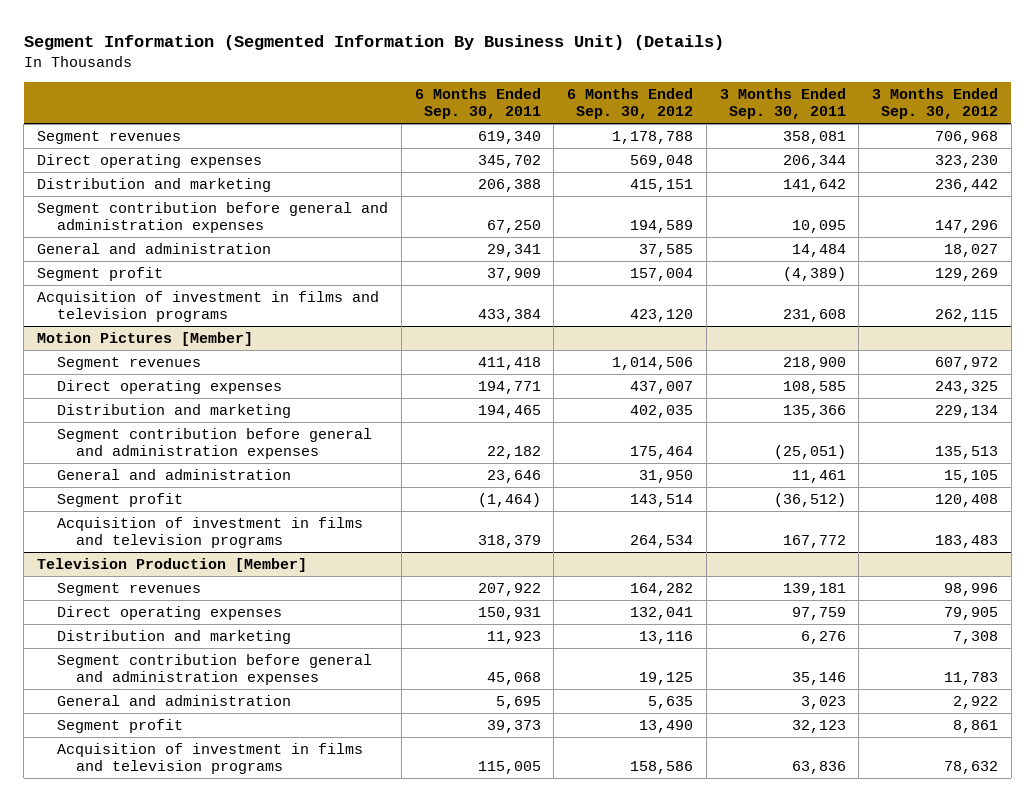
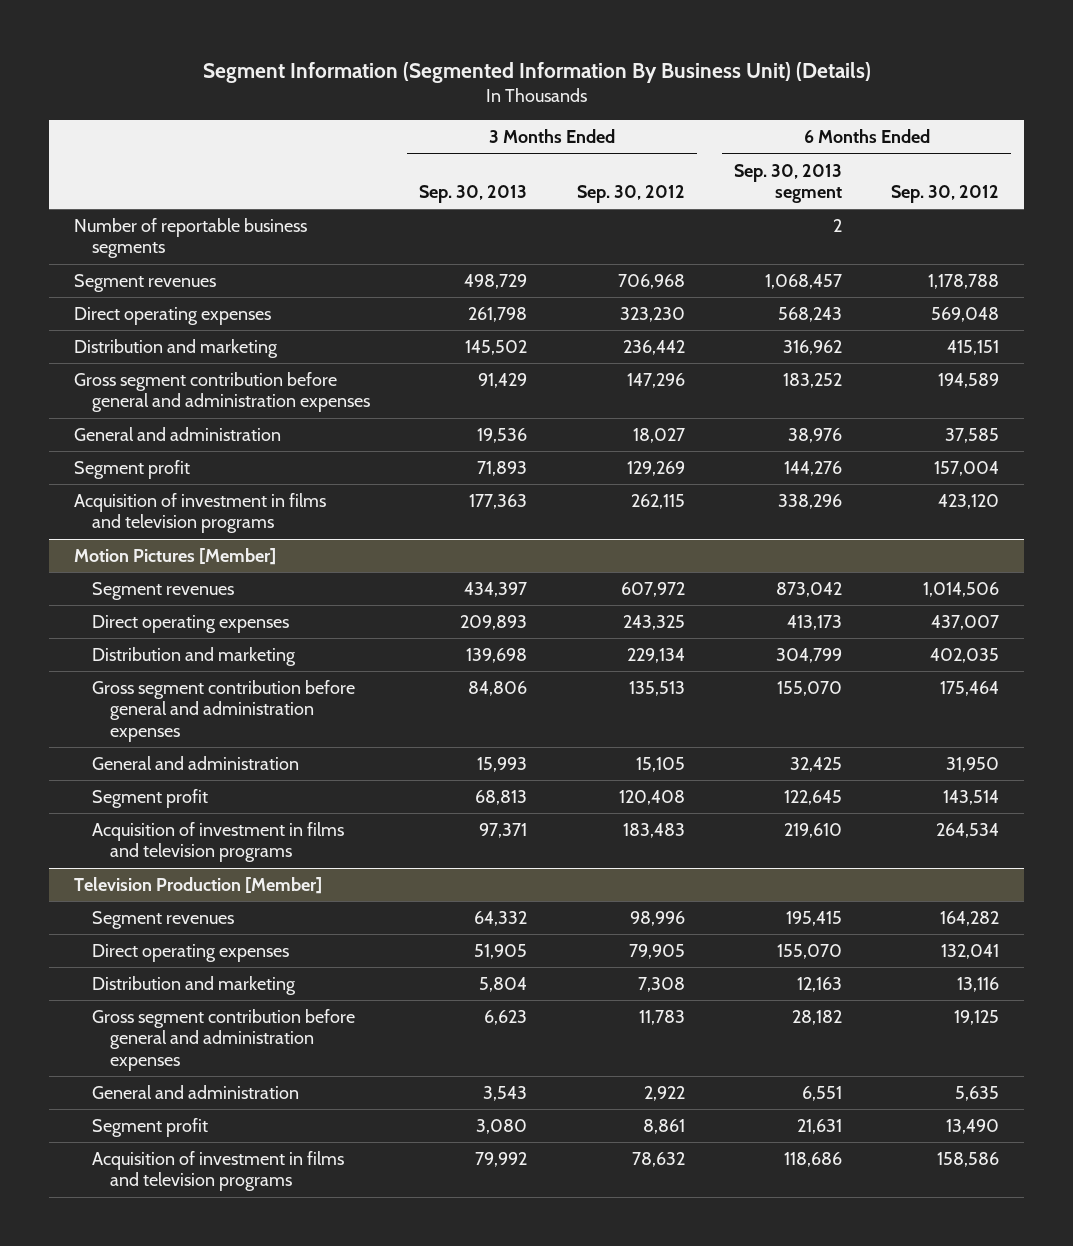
- | 6 Months Ended Sep. 30, 2011 | 6 Months Ended Sep. 30, 2012 | 3 Months Ended Sep. 30, 2011 | 3 Months Ended Sep. 30, 2012
+ | 3 Months Ended Sep. 30, 2013 | 3 Months Ended Sep. 30, 2012 | 6 Months Ended Sep. 30, 2013 segment | 6 Months Ended Sep. 30, 2012
+ Number of reportable business segments | | | 2 |
- Segment contribution before general and administration expenses | 67,250 | 194,589 | 10,095 | 147,296
+ Gross segment contribution before general and administration expenses | 91,429 | 147,296 | 183,252 | 194,589
@ Motion Pictures [Member]
- Segment contribution before general and administration expenses | 22,182 | 175,464 | (25,051) | 135,513
+ Gross segment contribution before general and administration expenses | 84,806 | 135,513 | 155,070 | 175,464
@ Television Production [Member]
- Segment contribution before general and administration expenses | 45,068 | 19,125 | 35,146 | 11,783
+ Gross segment contribution before general and administration expenses | 6,623 | 11,783 | 28,182 | 19,125

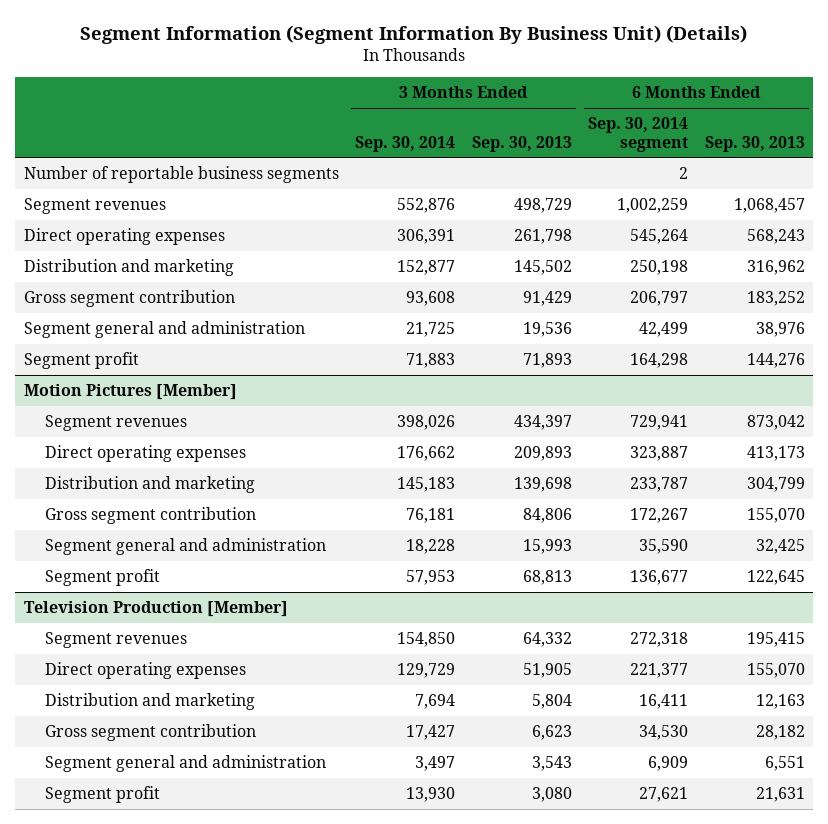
- Segment Information (Segmented Information By Business Unit) (Details)
+ Segment Information (Segment Information By Business Unit) (Details)
- | 3 Months Ended Sep. 30, 2013 | 3 Months Ended Sep. 30, 2012 | 6 Months Ended Sep. 30, 2013 segment | 6 Months Ended Sep. 30, 2012
+ | 3 Months Ended Sep. 30, 2014 | 3 Months Ended Sep. 30, 2013 | 6 Months Ended Sep. 30, 2014 segment | 6 Months Ended Sep. 30, 2013
- Gross segment contribution before general and administration expenses | 91,429 | 147,296 | 183,252 | 194,589
- General and administration | 19,536 | 18,027 | 38,976 | 37,585
+ Gross segment contribution | 93,608 | 91,429 | 206,797 | 183,252
+ Segment general and administration | 21,725 | 19,536 | 42,499 | 38,976
- Acquisition of investment in films and television programs | 177,363 | 262,115 | 338,296 | 423,120
@ Motion Pictures [Member]
- Gross segment contribution before general and administration expenses | 84,806 | 135,513 | 155,070 | 175,464
- General and administration | 15,993 | 15,105 | 32,425 | 31,950
+ Gross segment contribution | 76,181 | 84,806 | 172,267 | 155,070
+ Segment general and administration | 18,228 | 15,993 | 35,590 | 32,425
- Acquisition of investment in films and television programs | 97,371 | 183,483 | 219,610 | 264,534
@ Television Production [Member]
- Gross segment contribution before general and administration expenses | 6,623 | 11,783 | 28,182 | 19,125
- General and administration | 3,543 | 2,922 | 6,551 | 5,635
+ Gross segment contribution | 17,427 | 6,623 | 34,530 | 28,182
+ Segment general and administration | 3,497 | 3,543 | 6,909 | 6,551
- Acquisition of investment in films and television programs | 79,992 | 78,632 | 118,686 | 158,586

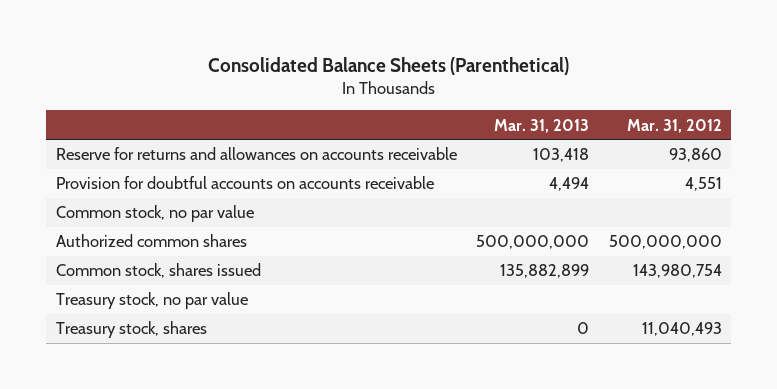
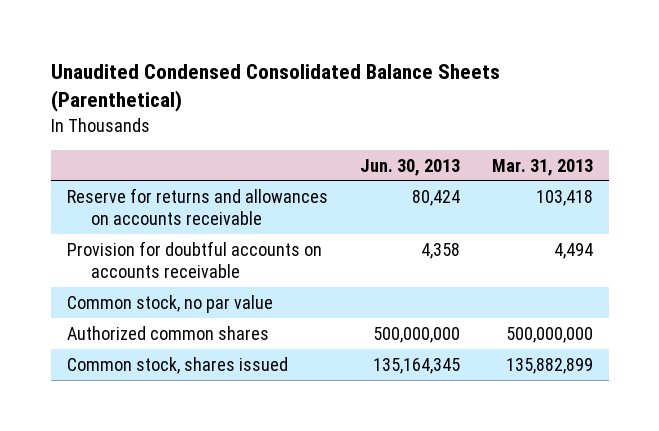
- Consolidated Balance Sheets (Parenthetical)
+ Unaudited Condensed Consolidated Balance Sheets (Parenthetical)
- | Mar. 31, 2013 | Mar. 31, 2012
+ | Jun. 30, 2013 | Mar. 31, 2013
- Treasury stock, no par value
- Treasury stock, shares | 0 | 11,040,493

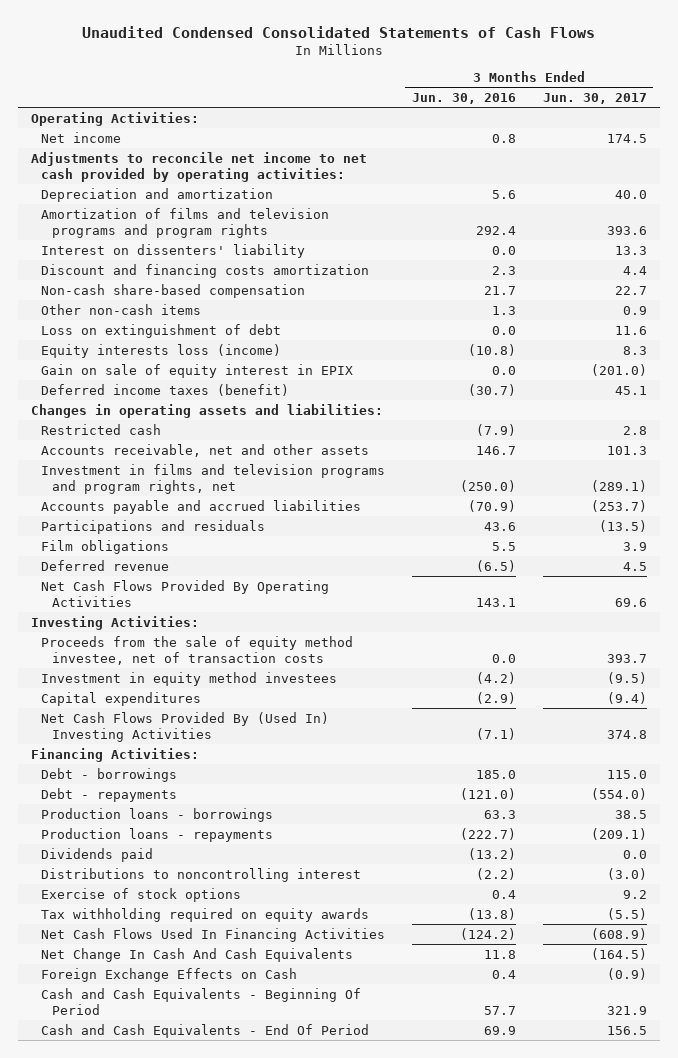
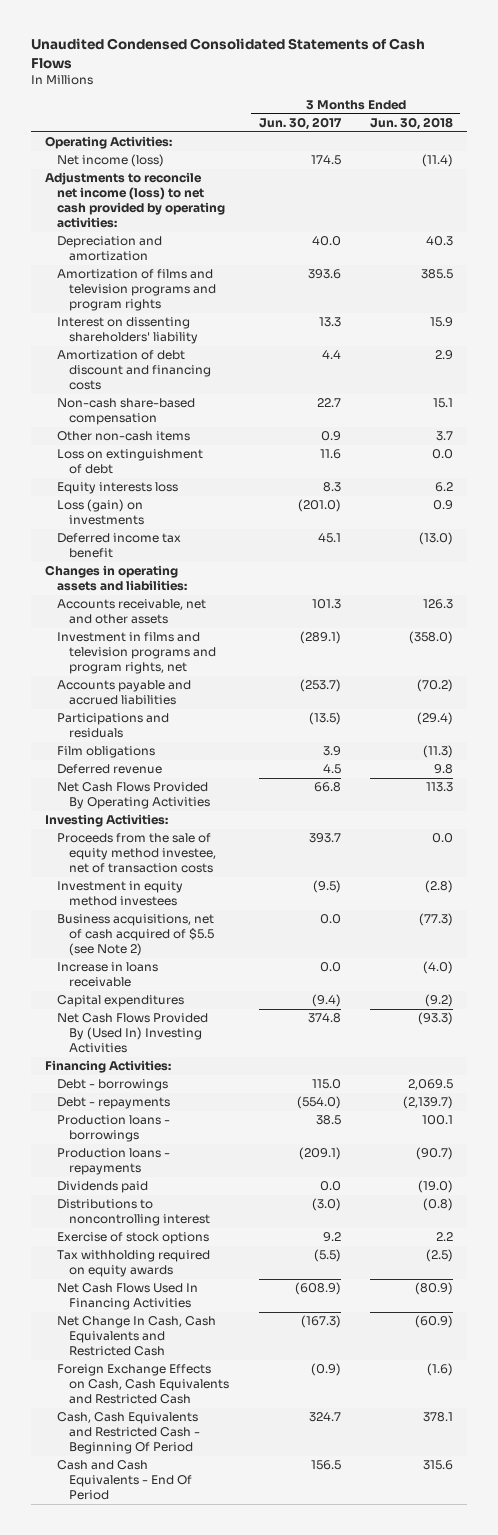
- | 3 Months Ended Jun. 30, 2016 | 3 Months Ended Jun. 30, 2017
+ | 3 Months Ended Jun. 30, 2017 | 3 Months Ended Jun. 30, 2018
- Net income | 0.8 | 174.5
- Adjustments to reconcile net income to net cash provided by operating activities:
+ Net income (loss) | 174.5 | (11.4)
+ Adjustments to reconcile net income (loss) to net cash provided by operating activities:
- Interest on dissenters' liability | 0.0 | 13.3
- Discount and financing costs amortization | 2.3 | 4.4
+ Interest on dissenting shareholders' liability | 13.3 | 15.9
+ Amortization of debt discount and financing costs | 4.4 | 2.9
- Equity interests loss (income) | (10.8) | 8.3
- Gain on sale of equity interest in EPIX | 0.0 | (201.0)
- Deferred income taxes (benefit) | (30.7) | 45.1
+ Equity interests loss | 8.3 | 6.2
+ Loss (gain) on investments | (201.0) | 0.9
+ Deferred income tax benefit | 45.1 | (13.0)
- Restricted cash | (7.9) | 2.8
- Net Cash Flows Provided By Operating Activities | 143.1 | 69.6
+ Net Cash Flows Provided By Operating Activities | 66.8 | 113.3
+ Business acquisitions, net of cash acquired of $5.5 (see Note 2) | 0.0 | (77.3)
+ Increase in loans receivable | 0.0 | (4.0)
- Net Change In Cash And Cash Equivalents | 11.8 | (164.5)
- Foreign Exchange Effects on Cash | 0.4 | (0.9)
- Cash and Cash Equivalents - Beginning Of Period | 57.7 | 321.9
+ Net Change In Cash, Cash Equivalents and Restricted Cash | (167.3) | (60.9)
+ Foreign Exchange Effects on Cash, Cash Equivalents and Restricted Cash | (0.9) | (1.6)
+ Cash, Cash Equivalents and Restricted Cash - Beginning Of Period | 324.7 | 378.1

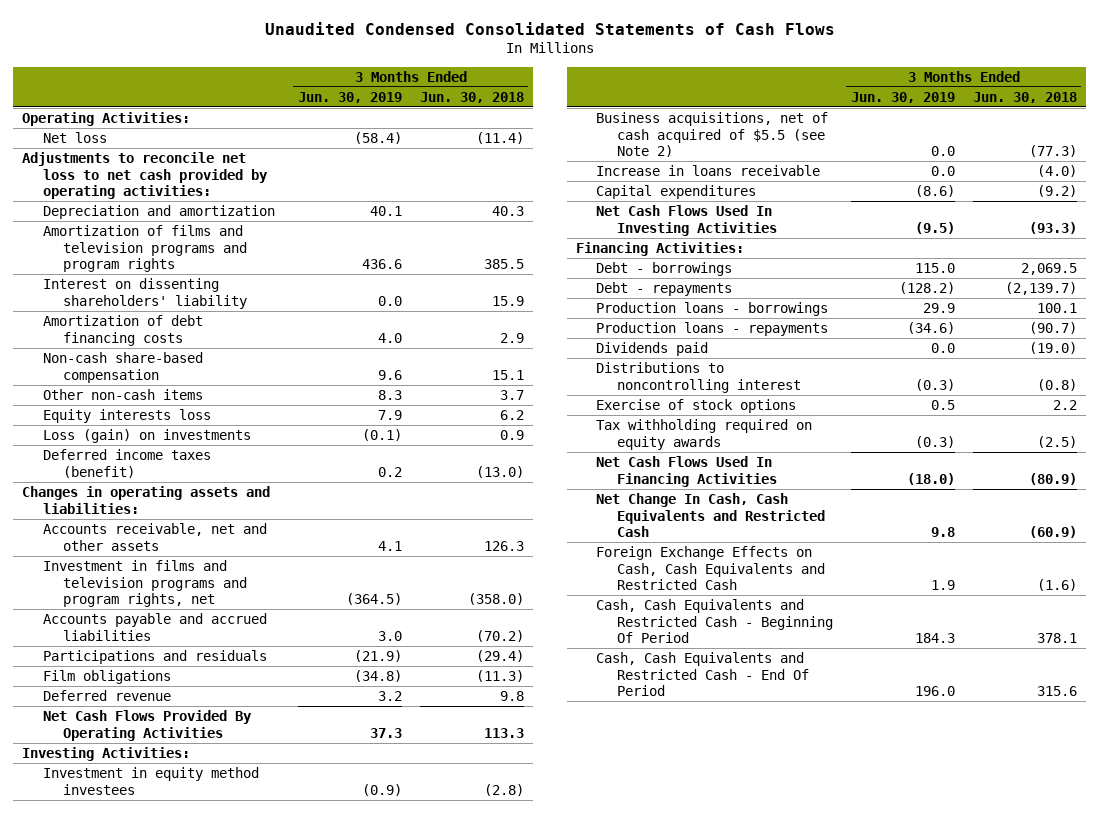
- | 3 Months Ended Jun. 30, 2017 | 3 Months Ended Jun. 30, 2018
+ | 3 Months Ended Jun. 30, 2019 | 3 Months Ended Jun. 30, 2018
- Net income (loss) | 174.5 | (11.4)
- Adjustments to reconcile net income (loss) to net cash provided by operating activities:
+ Net loss | (58.4) | (11.4)
+ Adjustments to reconcile net loss to net cash provided by operating activities:
- Amortization of debt discount and financing costs | 4.4 | 2.9
+ Amortization of debt financing costs | 4.0 | 2.9
- Loss on extinguishment of debt | 11.6 | 0.0
- Deferred income tax benefit | 45.1 | (13.0)
+ Deferred income taxes (benefit) | 0.2 | (13.0)
- Proceeds from the sale of equity method investee, net of transaction costs | 393.7 | 0.0
- Net Cash Flows Provided By (Used In) Investing Activities | 374.8 | (93.3)
+ Net Cash Flows Used In Investing Activities | (9.5) | (93.3)
- Cash and Cash Equivalents - End Of Period | 156.5 | 315.6
+ Cash, Cash Equivalents and Restricted Cash - End Of Period | 196.0 | 315.6

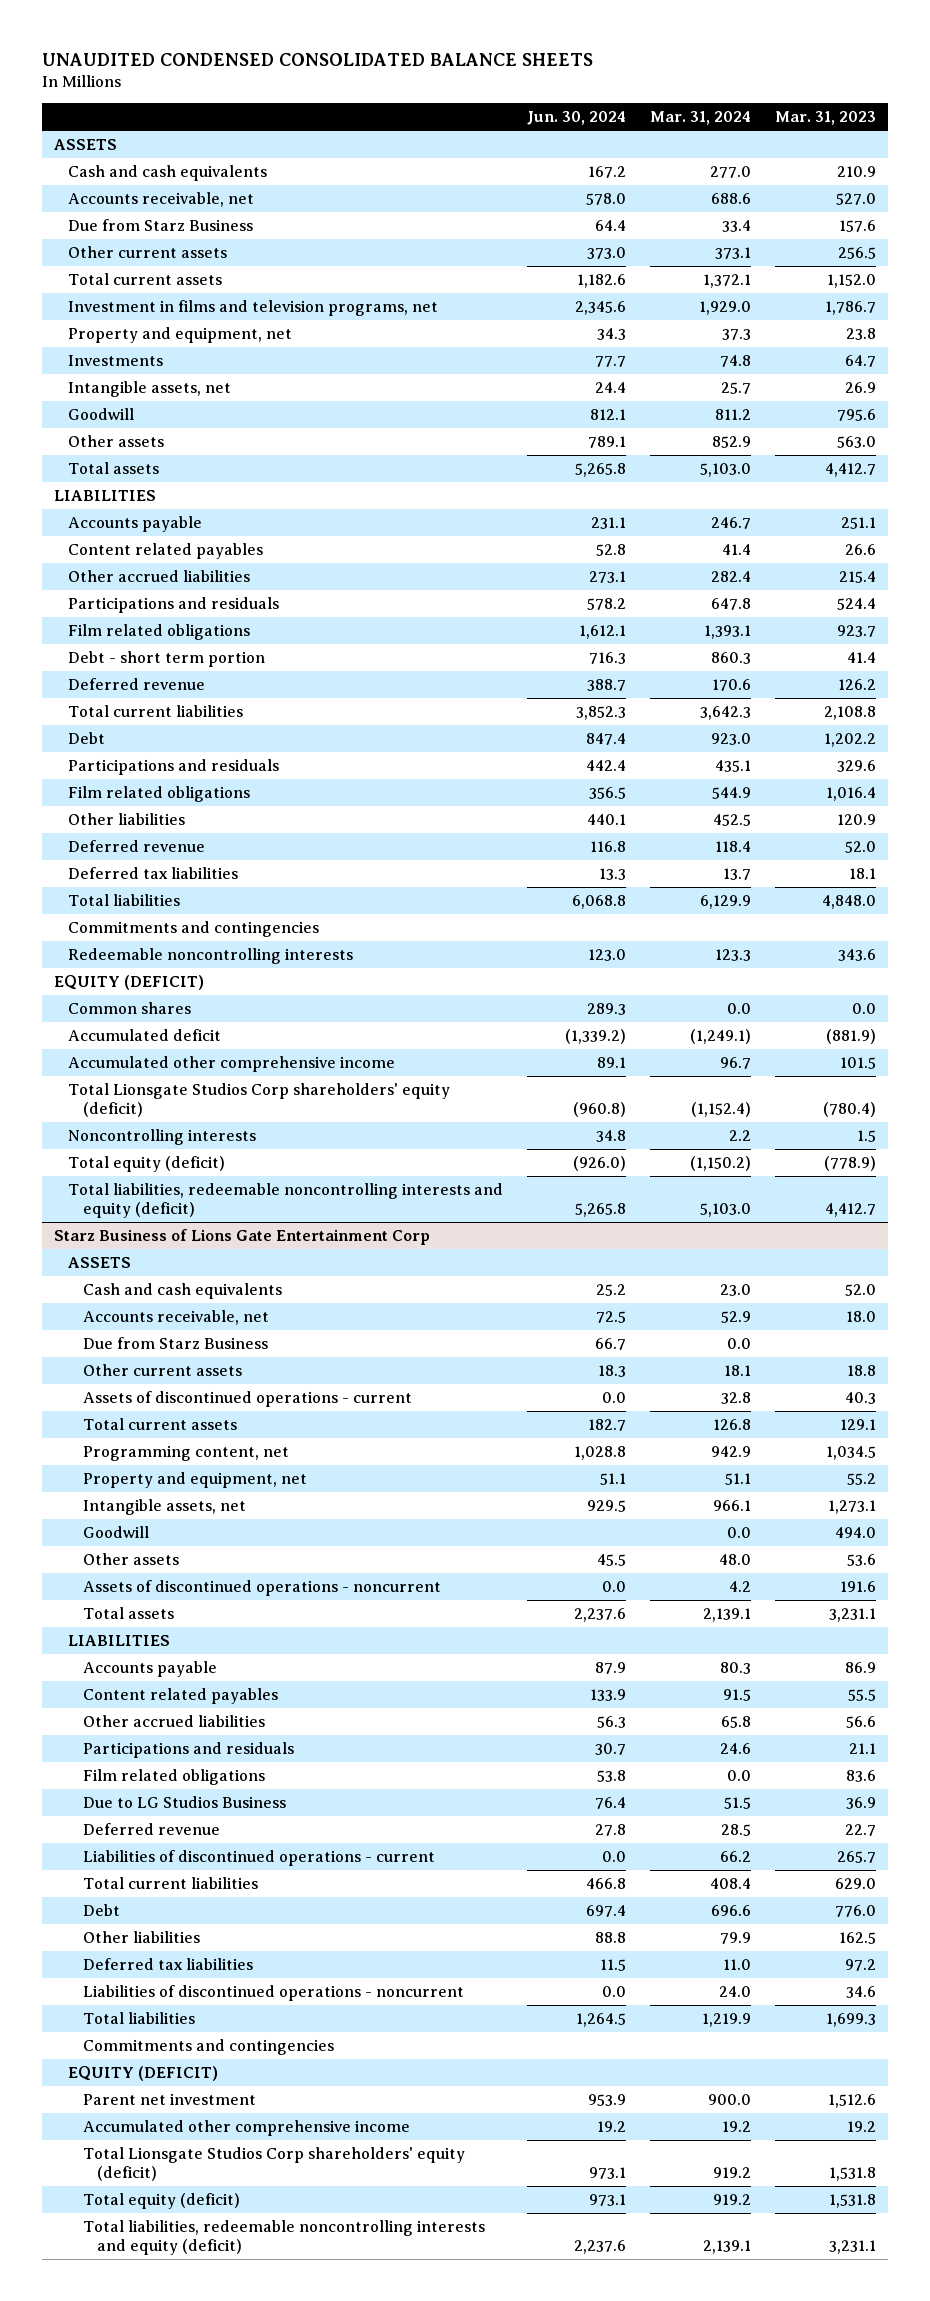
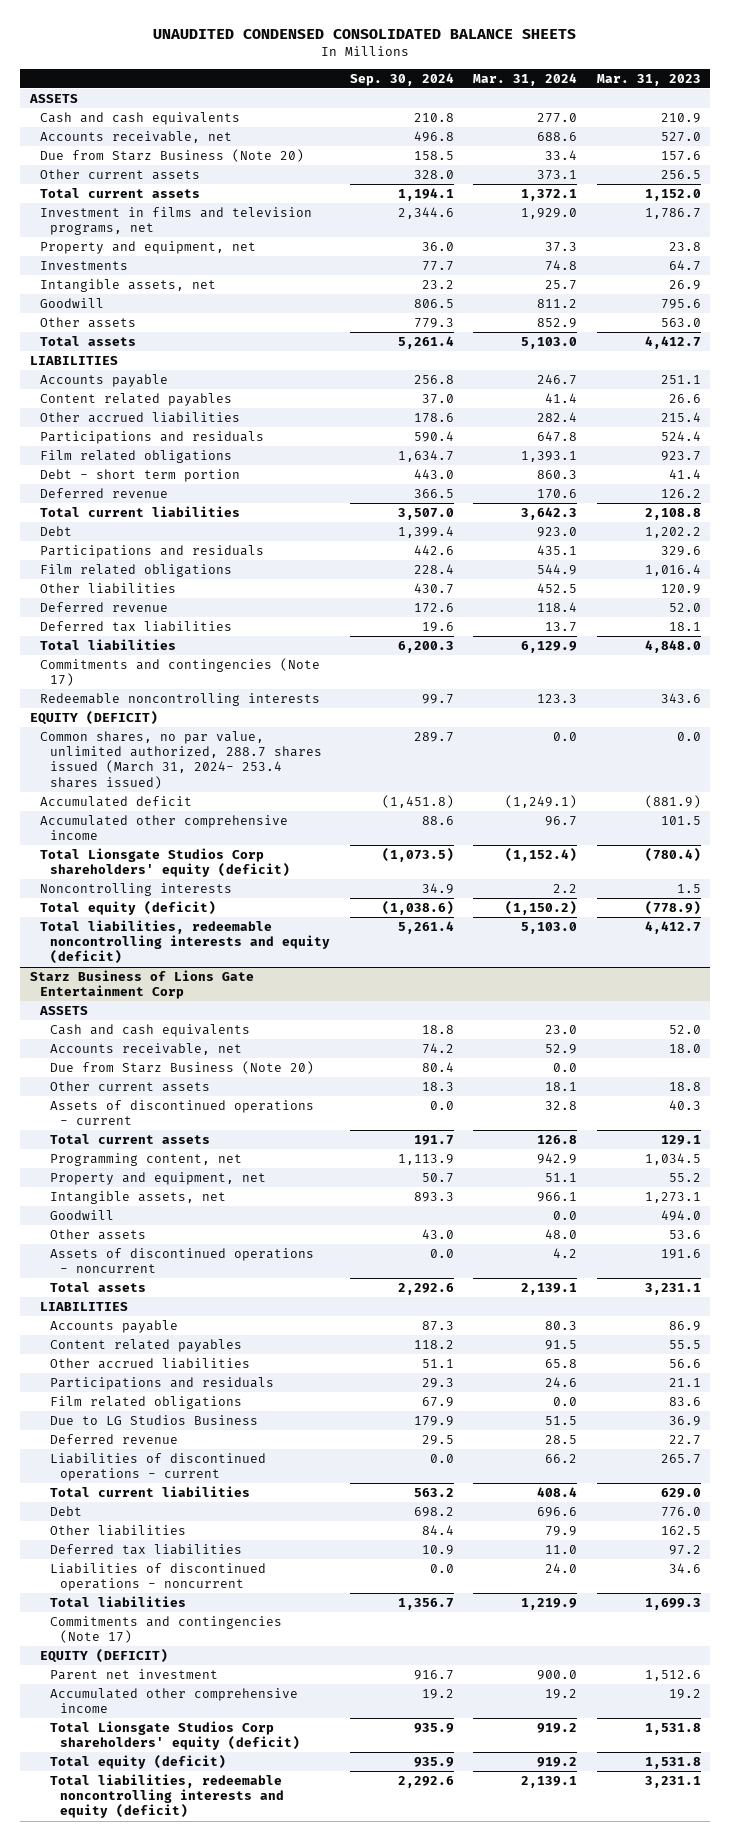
- | Jun. 30, 2024 | Mar. 31, 2024 | Mar. 31, 2023
+ | Sep. 30, 2024 | Mar. 31, 2024 | Mar. 31, 2023
- Due from Starz Business | 64.4 | 33.4 | 157.6
+ Due from Starz Business (Note 20) | 158.5 | 33.4 | 157.6
- Commitments and contingencies
+ Commitments and contingencies (Note 17)
- Common shares | 289.3 | 0.0 | 0.0
+ Common shares, no par value, unlimited authorized, 288.7 shares issued (March 31, 2024- 253.4 shares issued) | 289.7 | 0.0 | 0.0
@ Starz Business of Lions Gate Entertainment Corp
- Due from Starz Business | 66.7 | 0.0 |
+ Due from Starz Business (Note 20) | 80.4 | 0.0 |
- Commitments and contingencies
+ Commitments and contingencies (Note 17)

